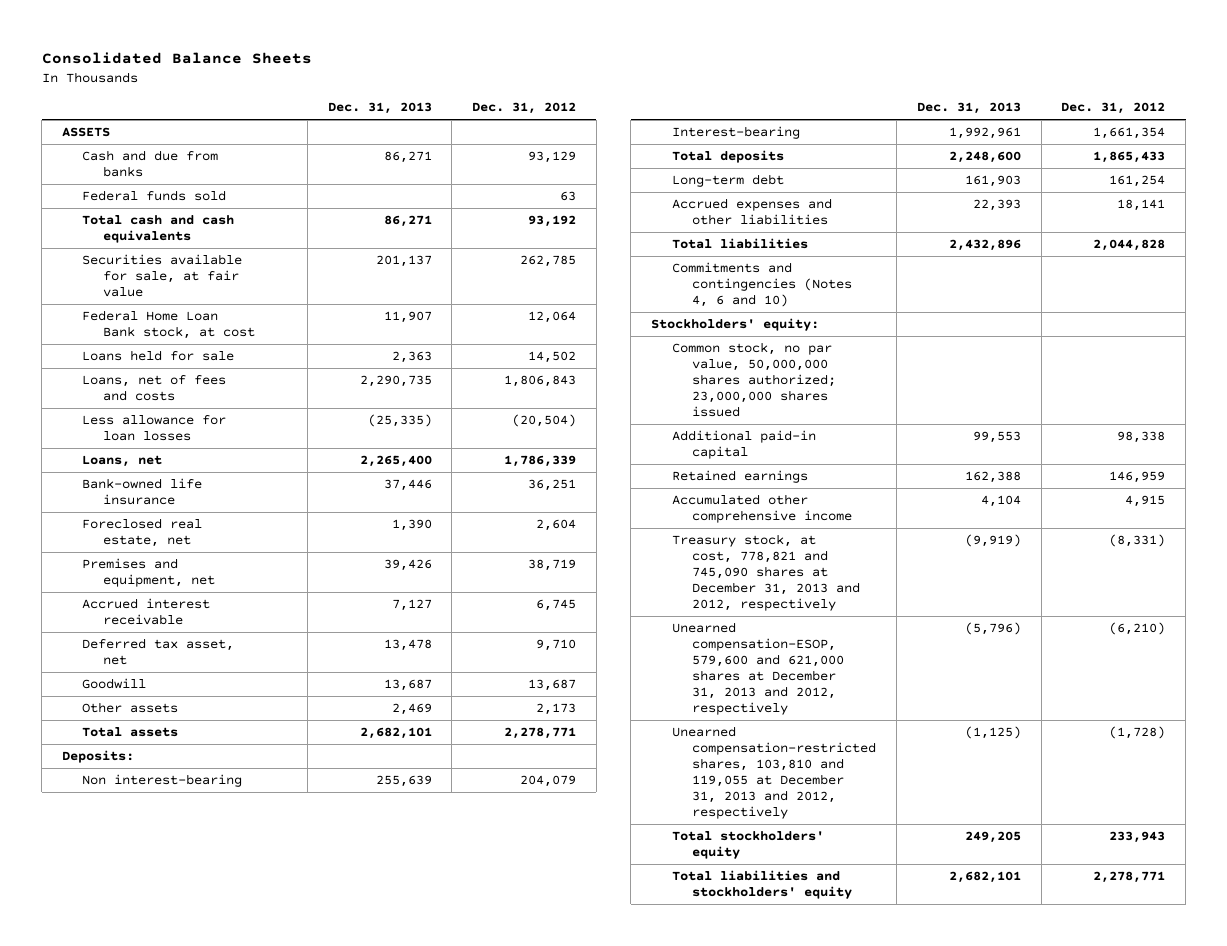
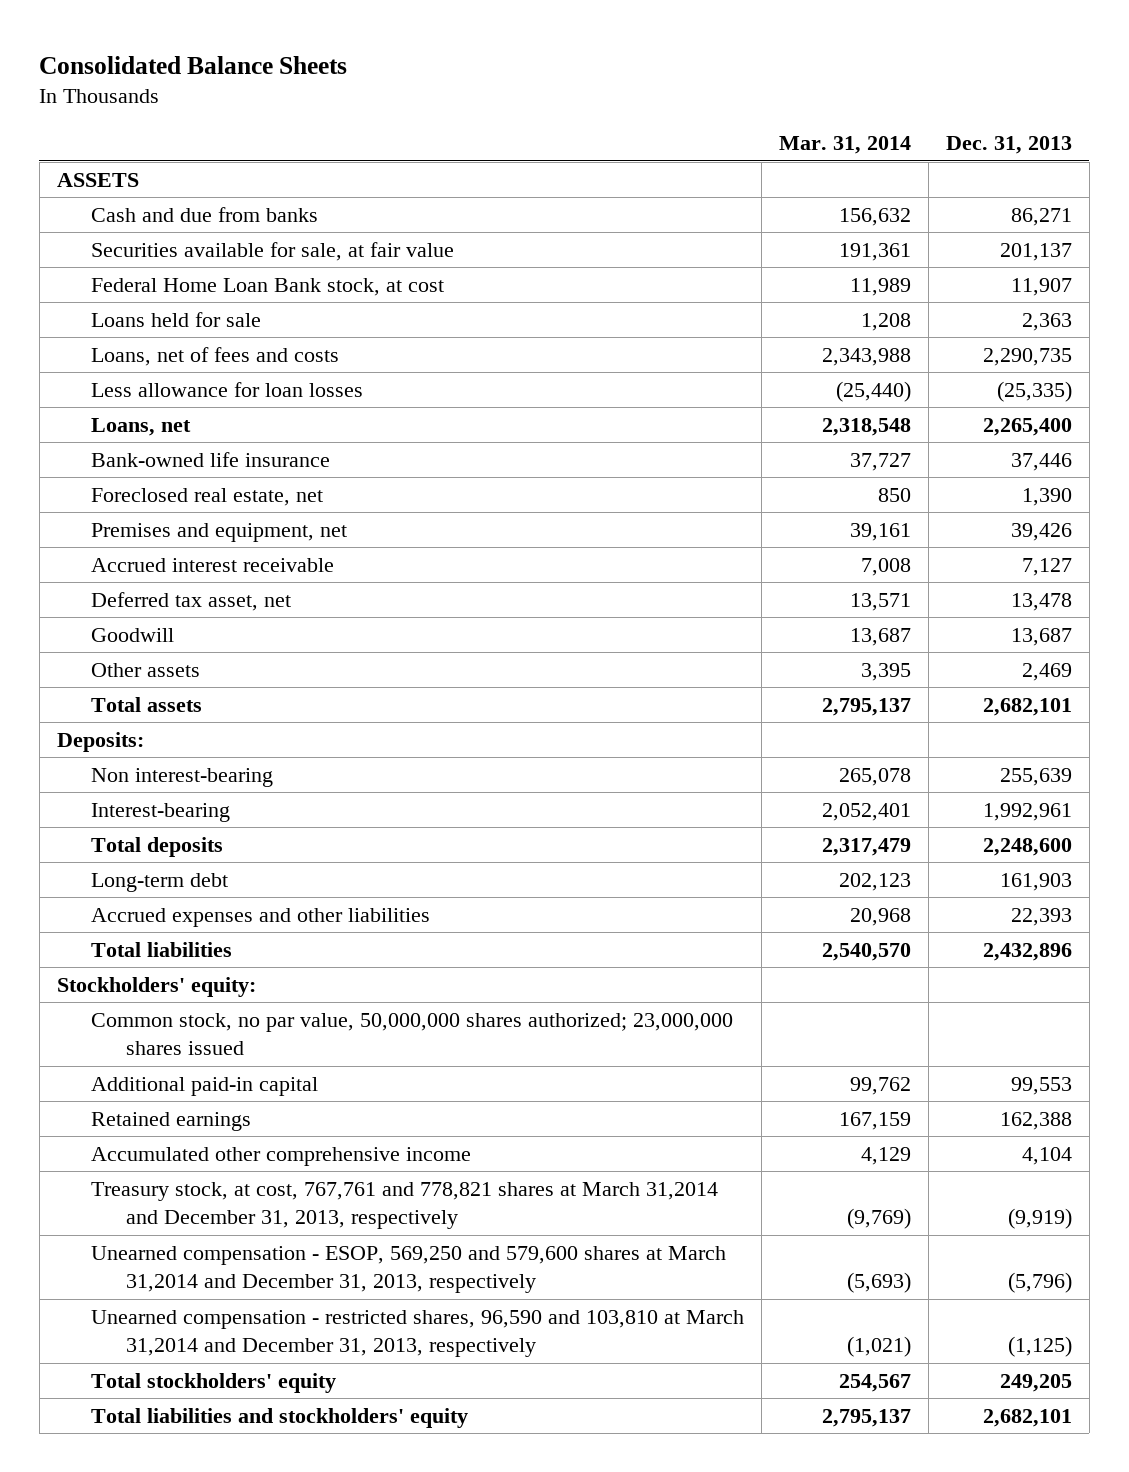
- | Dec. 31, 2013 | Dec. 31, 2012
+ | Mar. 31, 2014 | Dec. 31, 2013
- Federal funds sold | | 63
- Total cash and cash equivalents | 86,271 | 93,192
- Commitments and contingencies (Notes 4, 6 and 10)
- Treasury stock, at cost, 778,821 and 745,090 shares at December 31, 2013 and 2012, respectively | (9,919) | (8,331)
- Unearned compensation-ESOP, 579,600 and 621,000 shares at December 31, 2013 and 2012, respectively | (5,796) | (6,210)
- Unearned compensation-restricted shares, 103,810 and 119,055 at December 31, 2013 and 2012, respectively | (1,125) | (1,728)
+ Treasury stock, at cost, 767,761 and 778,821 shares at March 31,2014 and December 31, 2013, respectively | (9,769) | (9,919)
+ Unearned compensation - ESOP, 569,250 and 579,600 shares at March 31,2014 and December 31, 2013, respectively | (5,693) | (5,796)
+ Unearned compensation - restricted shares, 96,590 and 103,810 at March 31,2014 and December 31, 2013, respectively | (1,021) | (1,125)

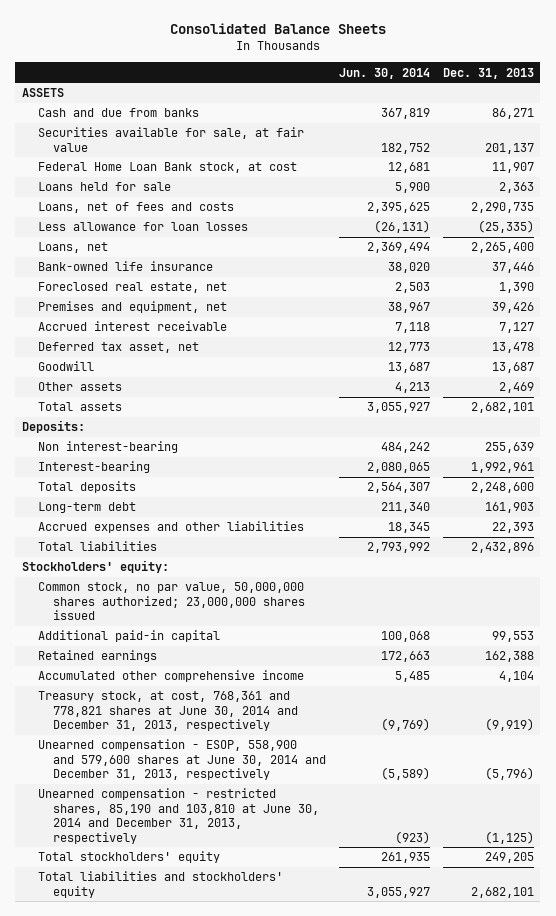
- | Mar. 31, 2014 | Dec. 31, 2013
+ | Jun. 30, 2014 | Dec. 31, 2013
- Treasury stock, at cost, 767,761 and 778,821 shares at March 31,2014 and December 31, 2013, respectively | (9,769) | (9,919)
- Unearned compensation - ESOP, 569,250 and 579,600 shares at March 31,2014 and December 31, 2013, respectively | (5,693) | (5,796)
- Unearned compensation - restricted shares, 96,590 and 103,810 at March 31,2014 and December 31, 2013, respectively | (1,021) | (1,125)
+ Treasury stock, at cost, 768,361 and 778,821 shares at June 30, 2014 and December 31, 2013, respectively | (9,769) | (9,919)
+ Unearned compensation - ESOP, 558,900 and 579,600 shares at June 30, 2014 and December 31, 2013, respectively | (5,589) | (5,796)
+ Unearned compensation - restricted shares, 85,190 and 103,810 at June 30, 2014 and December 31, 2013, respectively | (923) | (1,125)

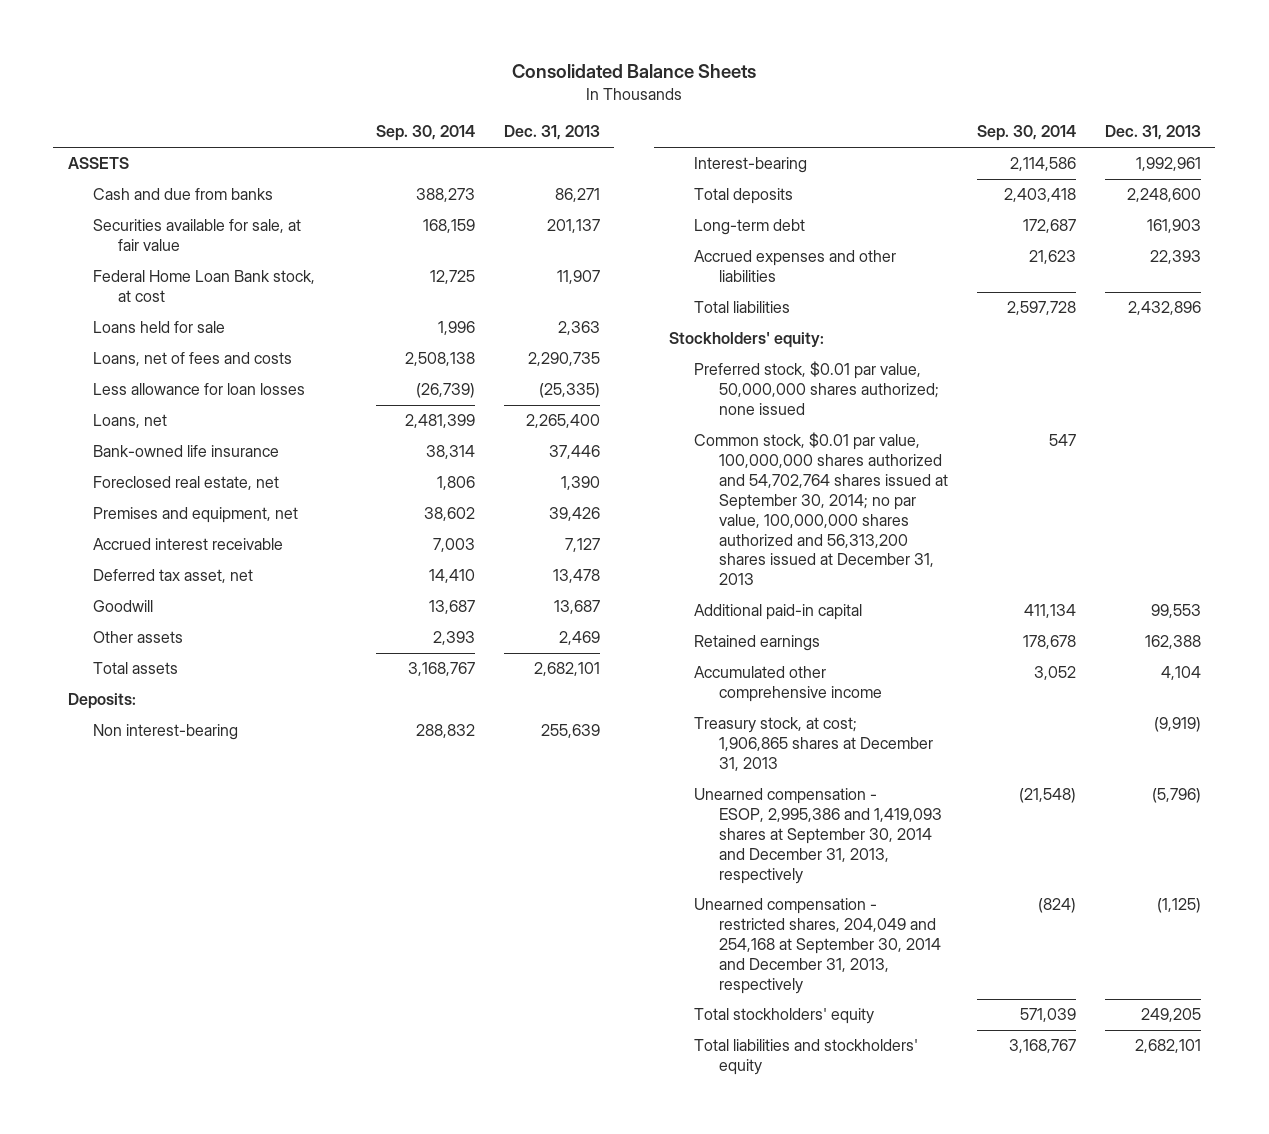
- | Jun. 30, 2014 | Dec. 31, 2013
+ | Sep. 30, 2014 | Dec. 31, 2013
- Common stock, no par value, 50,000,000 shares authorized; 23,000,000 shares issued
+ Preferred stock, $0.01 par value, 50,000,000 shares authorized; none issued
+ Common stock, $0.01 par value, 100,000,000 shares authorized and 54,702,764 shares issued at September 30, 2014; no par value, 100,000,000 shares authorized and 56,313,200 shares issued at December 31, 2013 | 547 |
- Treasury stock, at cost, 768,361 and 778,821 shares at June 30, 2014 and December 31, 2013, respectively | (9,769) | (9,919)
- Unearned compensation - ESOP, 558,900 and 579,600 shares at June 30, 2014 and December 31, 2013, respectively | (5,589) | (5,796)
- Unearned compensation - restricted shares, 85,190 and 103,810 at June 30, 2014 and December 31, 2013, respectively | (923) | (1,125)
+ Treasury stock, at cost; 1,906,865 shares at December 31, 2013 | | (9,919)
+ Unearned compensation - ESOP, 2,995,386 and 1,419,093 shares at September 30, 2014 and December 31, 2013, respectively | (21,548) | (5,796)
+ Unearned compensation - restricted shares, 204,049 and 254,168 at September 30, 2014 and December 31, 2013, respectively | (824) | (1,125)

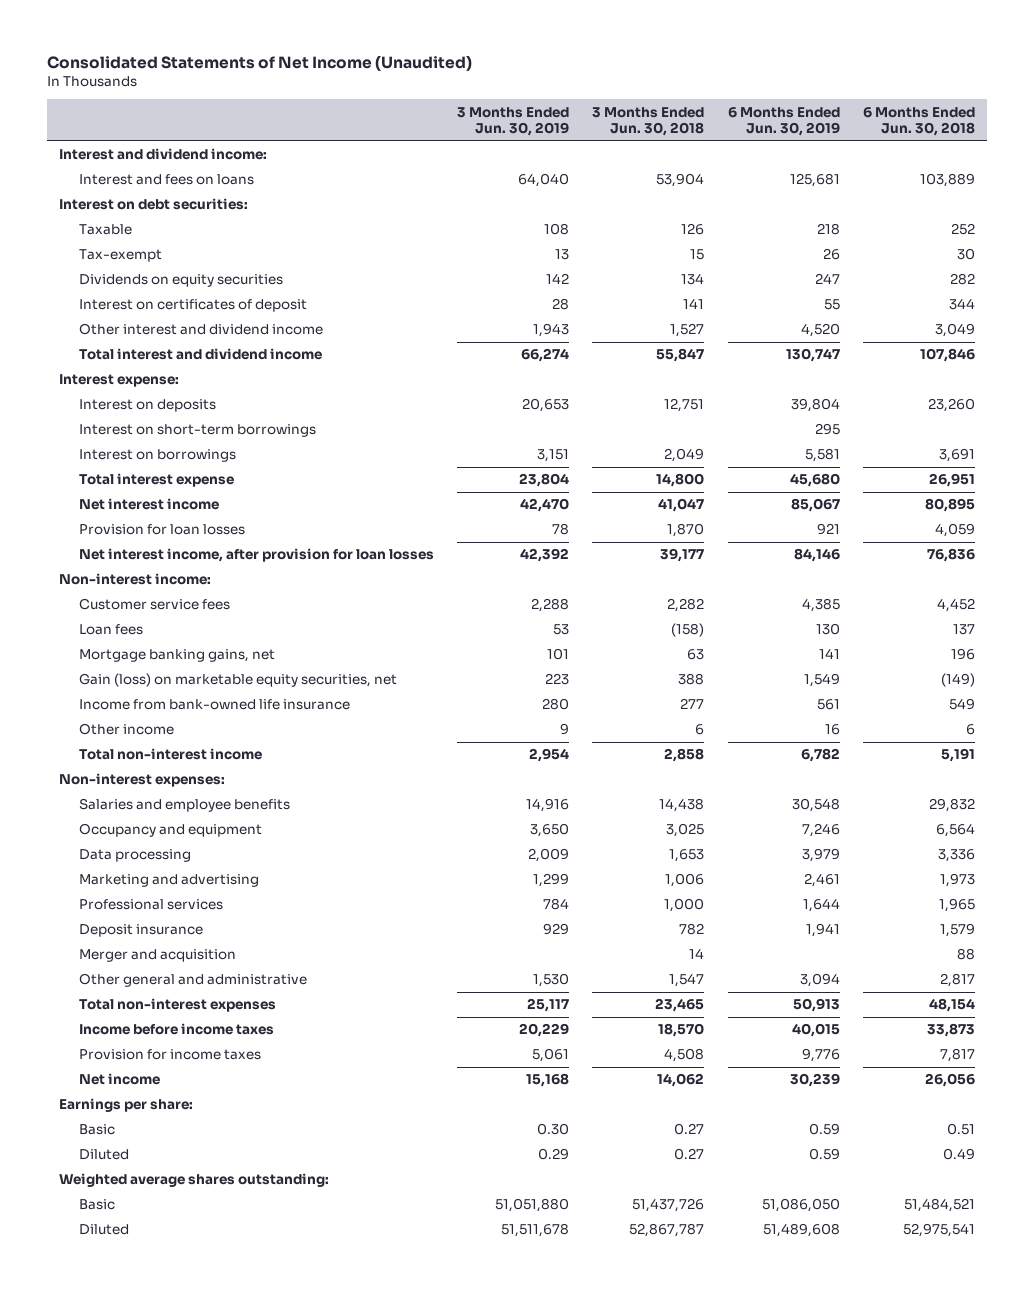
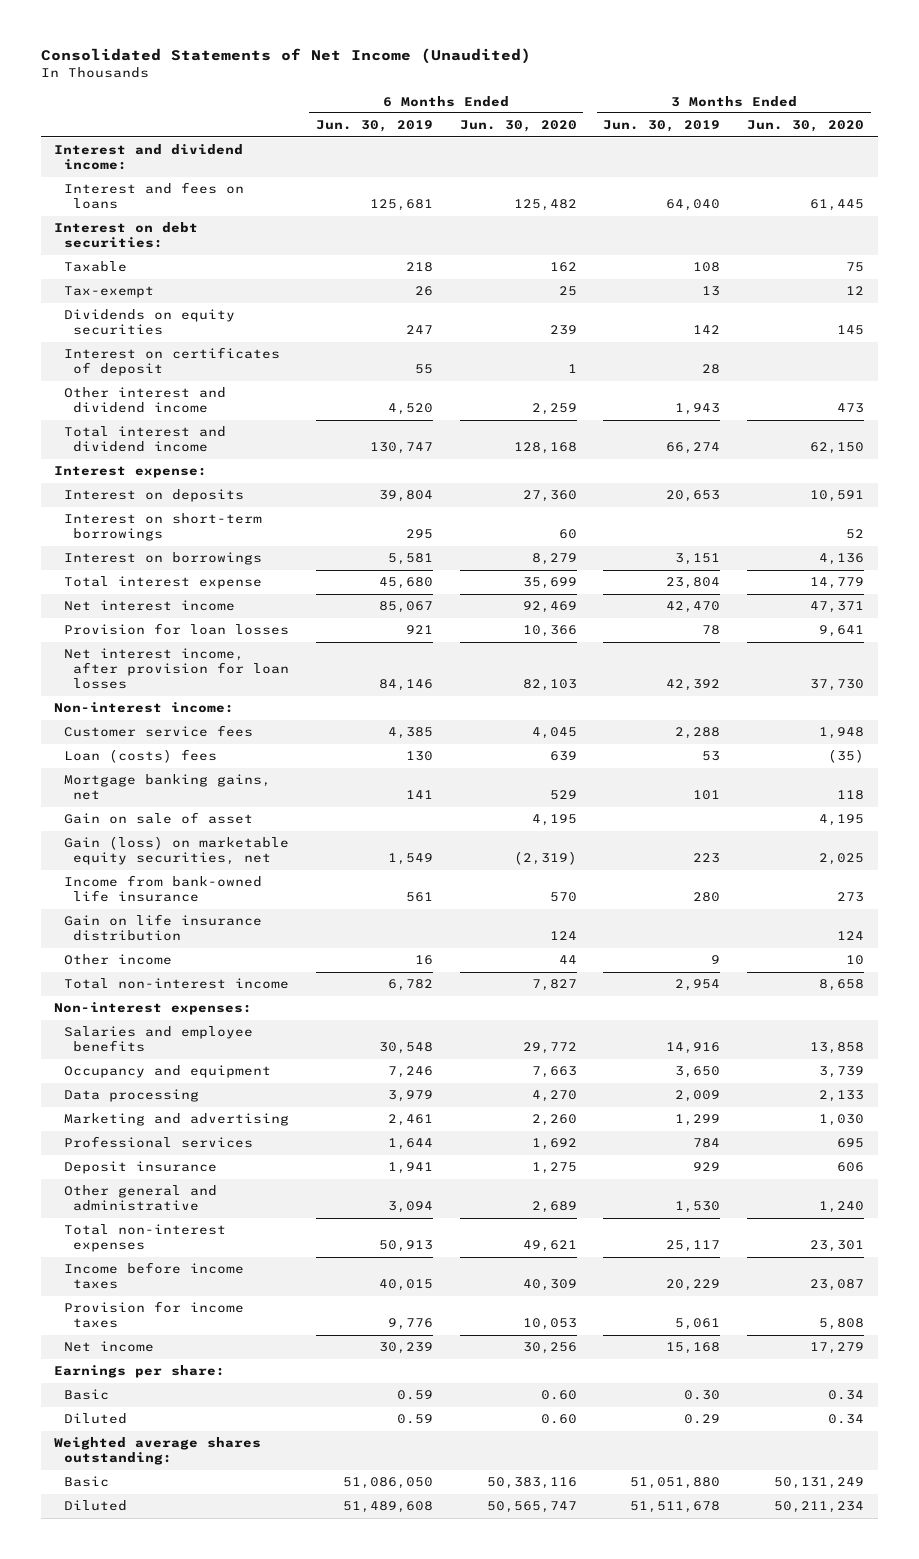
- | 3 Months Ended Jun. 30, 2019 | 3 Months Ended Jun. 30, 2018 | 6 Months Ended Jun. 30, 2019 | 6 Months Ended Jun. 30, 2018
+ | 6 Months Ended Jun. 30, 2019 | 6 Months Ended Jun. 30, 2020 | 3 Months Ended Jun. 30, 2019 | 3 Months Ended Jun. 30, 2020
- Loan fees | 53 | (158) | 130 | 137
+ Loan (costs) fees | 130 | 639 | 53 | (35)
+ Gain on sale of asset | | 4,195 | | 4,195
+ Gain on life insurance distribution | | 124 | | 124
- Merger and acquisition | | 14 | | 88

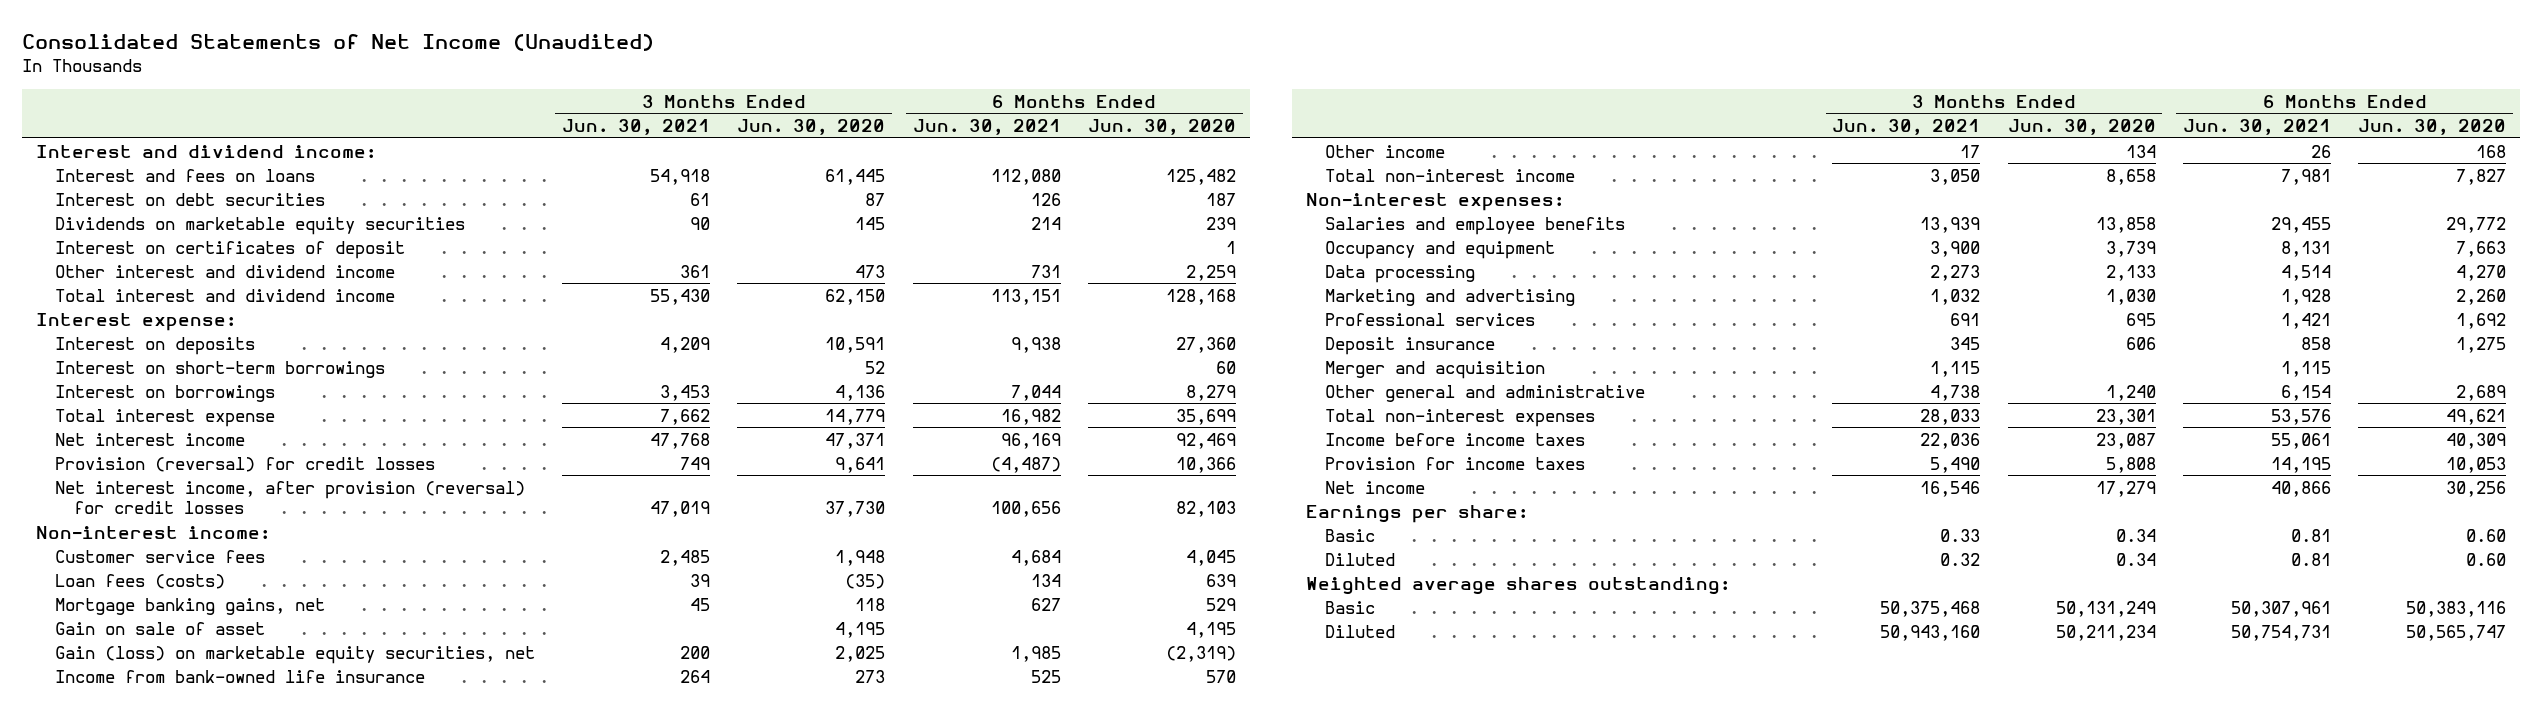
- | 6 Months Ended Jun. 30, 2019 | 6 Months Ended Jun. 30, 2020 | 3 Months Ended Jun. 30, 2019 | 3 Months Ended Jun. 30, 2020
+ | 3 Months Ended Jun. 30, 2021 | 3 Months Ended Jun. 30, 2020 | 6 Months Ended Jun. 30, 2021 | 6 Months Ended Jun. 30, 2020
- Interest on debt securities:
- Taxable | 218 | 162 | 108 | 75
- Tax-exempt | 26 | 25 | 13 | 12
- Dividends on equity securities | 247 | 239 | 142 | 145
+ Interest on debt securities | 61 | 87 | 126 | 187
+ Dividends on marketable equity securities | 90 | 145 | 214 | 239
- Provision for loan losses | 921 | 10,366 | 78 | 9,641
- Net interest income, after provision for loan losses | 84,146 | 82,103 | 42,392 | 37,730
+ Provision (reversal) for credit losses | 749 | 9,641 | (4,487) | 10,366
+ Net interest income, after provision (reversal) for credit losses | 47,019 | 37,730 | 100,656 | 82,103
- Loan (costs) fees | 130 | 639 | 53 | (35)
+ Loan fees (costs) | 39 | (35) | 134 | 639
- Gain on life insurance distribution | | 124 | | 124
- Other income | 16 | 44 | 9 | 10
+ Other income | 17 | 134 | 26 | 168
+ Merger and acquisition | 1,115 | | 1,115 |

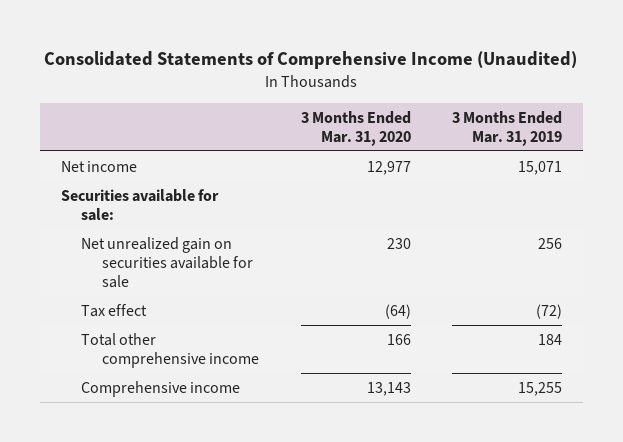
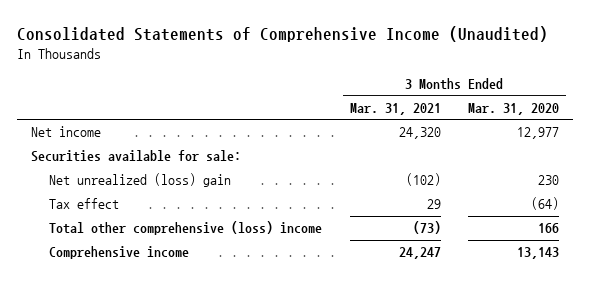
- | 3 Months Ended Mar. 31, 2020 | 3 Months Ended Mar. 31, 2019
+ | 3 Months Ended Mar. 31, 2021 | 3 Months Ended Mar. 31, 2020
- Net unrealized gain on securities available for sale | 230 | 256
+ Net unrealized (loss) gain | (102) | 230
- Total other comprehensive income | 166 | 184
+ Total other comprehensive (loss) income | (73) | 166

